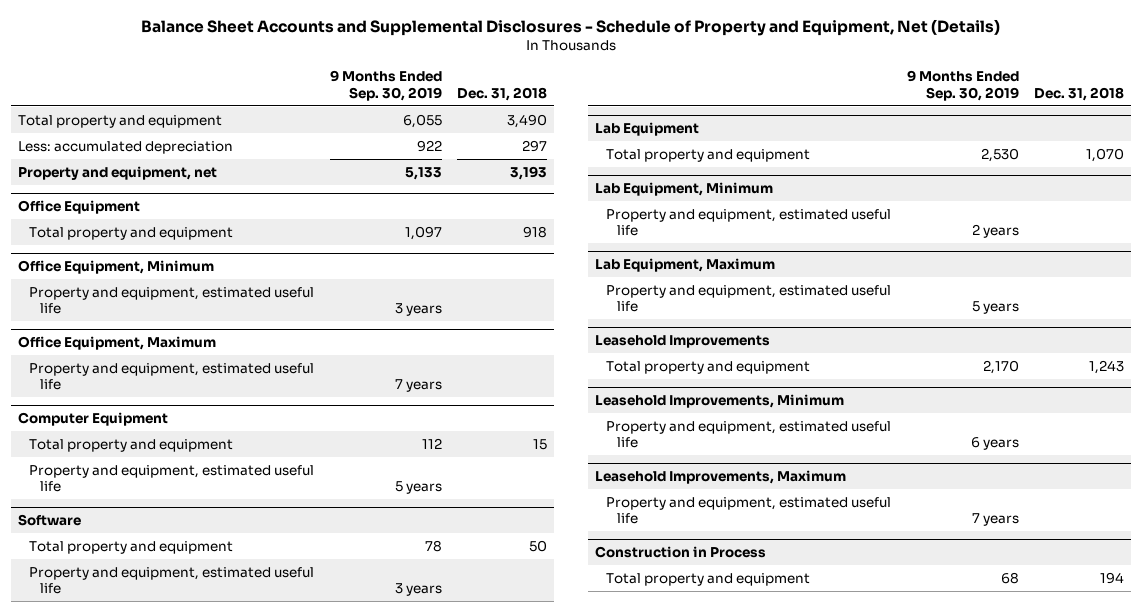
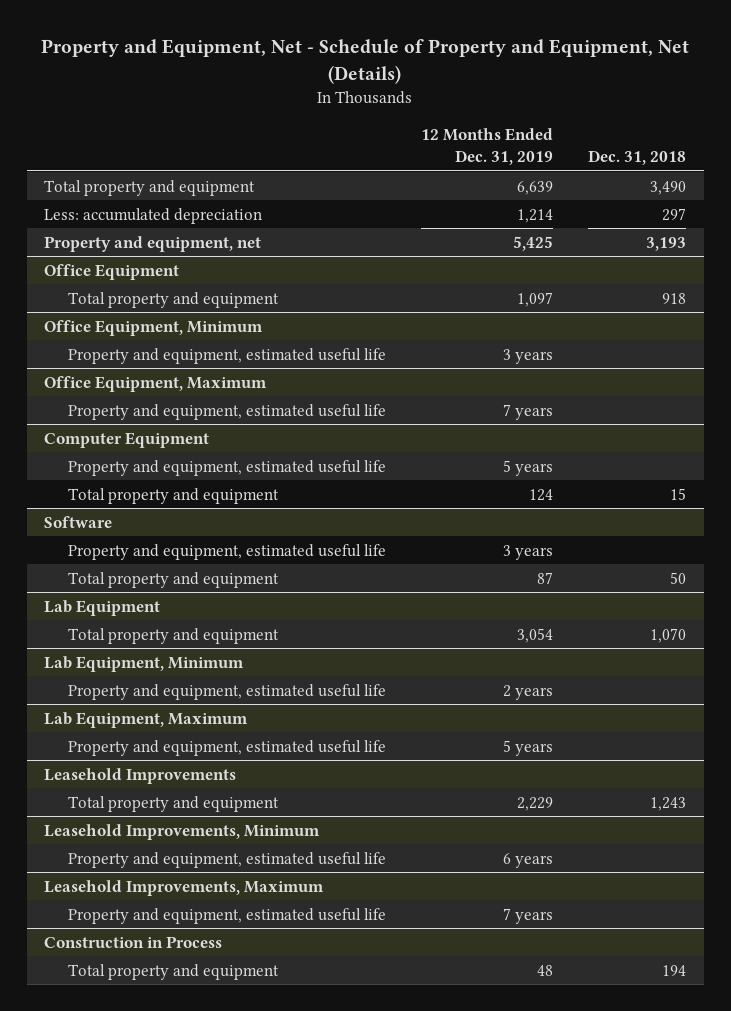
- Balance Sheet Accounts and Supplemental Disclosures - Schedule of Property and Equipment, Net (Details)
+ Property and Equipment, Net - Schedule of Property and Equipment, Net (Details)
- | 9 Months Ended Sep. 30, 2019 | Dec. 31, 2018
+ | 12 Months Ended Dec. 31, 2019 | Dec. 31, 2018
@ Computer Equipment
moved down: Total property and equipment | 124 | 15
@ Software
moved down: Total property and equipment | 87 | 50

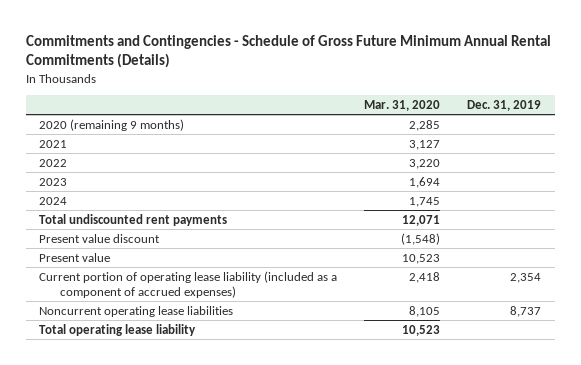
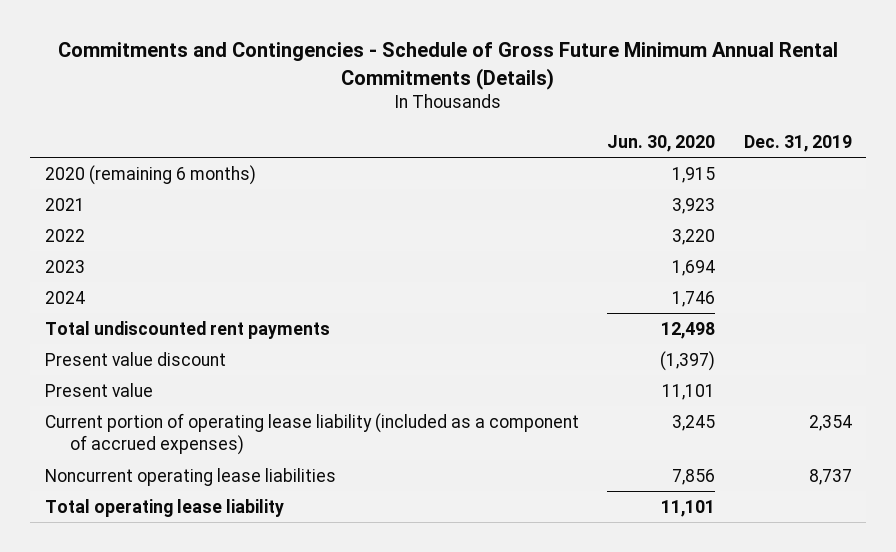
- | Mar. 31, 2020 | Dec. 31, 2019
+ | Jun. 30, 2020 | Dec. 31, 2019
- 2020 (remaining 9 months) | 2,285 |
+ 2020 (remaining 6 months) | 1,915 |

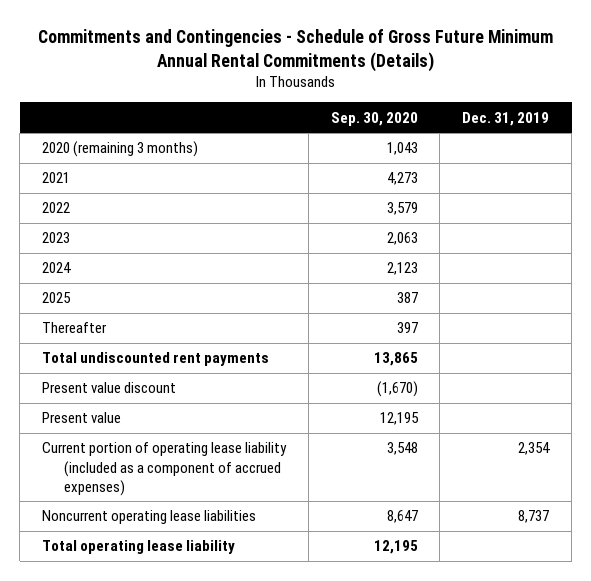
- | Jun. 30, 2020 | Dec. 31, 2019
+ | Sep. 30, 2020 | Dec. 31, 2019
- 2020 (remaining 6 months) | 1,915 |
+ 2020 (remaining 3 months) | 1,043 |
+ 2025 | 387 |
+ Thereafter | 397 |

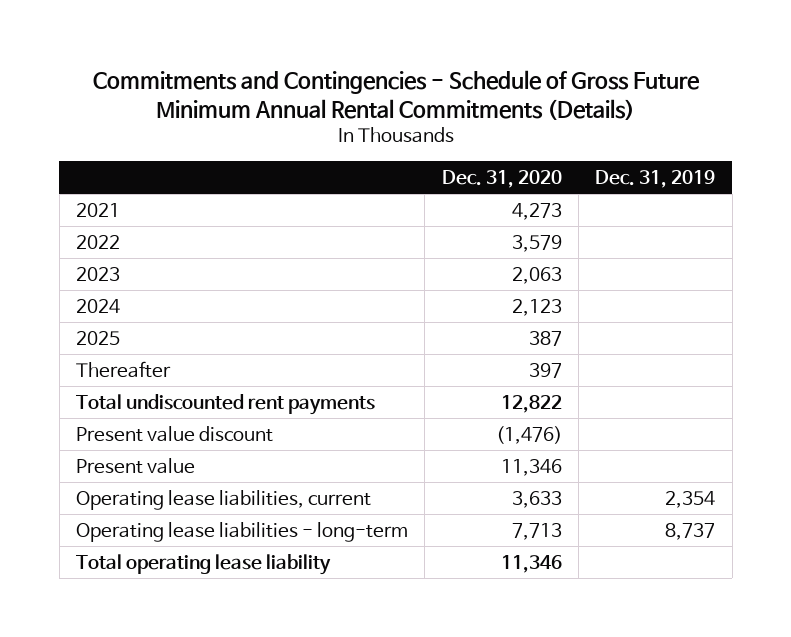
- | Sep. 30, 2020 | Dec. 31, 2019
+ | Dec. 31, 2020 | Dec. 31, 2019
- 2020 (remaining 3 months) | 1,043 |
- Current portion of operating lease liability (included as a component of accrued expenses) | 3,548 | 2,354
- Noncurrent operating lease liabilities | 8,647 | 8,737
+ Operating lease liabilities, current | 3,633 | 2,354
+ Operating lease liabilities - long-term | 7,713 | 8,737

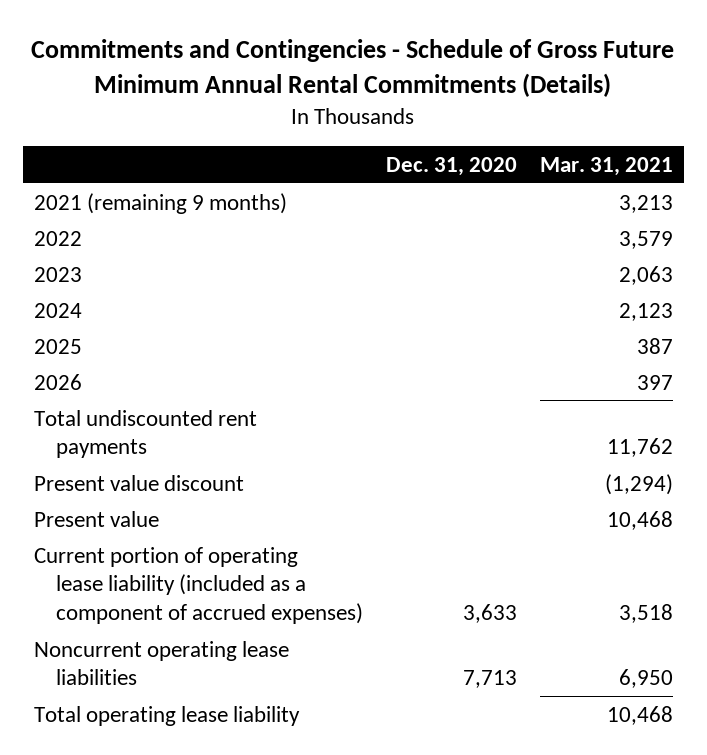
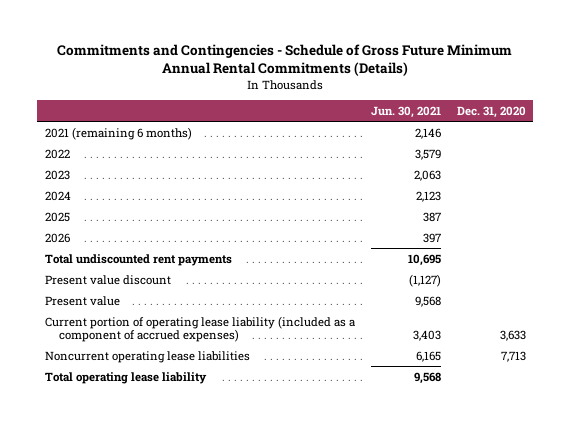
- | Dec. 31, 2020 | Mar. 31, 2021
+ | Jun. 30, 2021 | Dec. 31, 2020
- 2021 (remaining 9 months) | | 3,213
+ 2021 (remaining 6 months) | 2,146 |

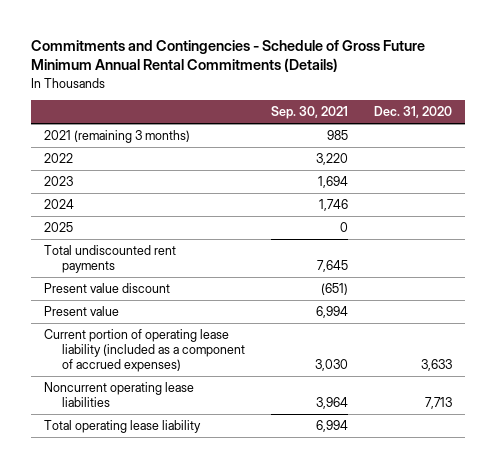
- | Jun. 30, 2021 | Dec. 31, 2020
+ | Sep. 30, 2021 | Dec. 31, 2020
- 2021 (remaining 6 months) | 2,146 |
+ 2021 (remaining 3 months) | 985 |
- 2026 | 397 |

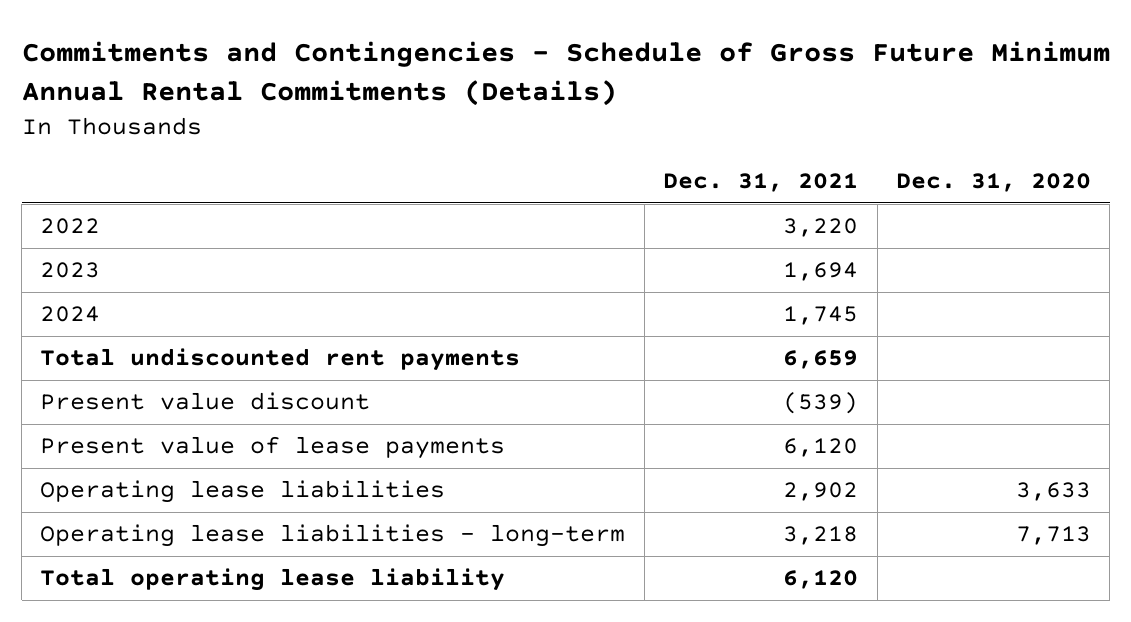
- | Sep. 30, 2021 | Dec. 31, 2020
+ | Dec. 31, 2021 | Dec. 31, 2020
- 2021 (remaining 3 months) | 985 |
- 2025 | 0 |
- Present value | 6,994 |
- Current portion of operating lease liability (included as a component of accrued expenses) | 3,030 | 3,633
- Noncurrent operating lease liabilities | 3,964 | 7,713
+ Present value of lease payments | 6,120 |
+ Operating lease liabilities | 2,902 | 3,633
+ Operating lease liabilities - long-term | 3,218 | 7,713

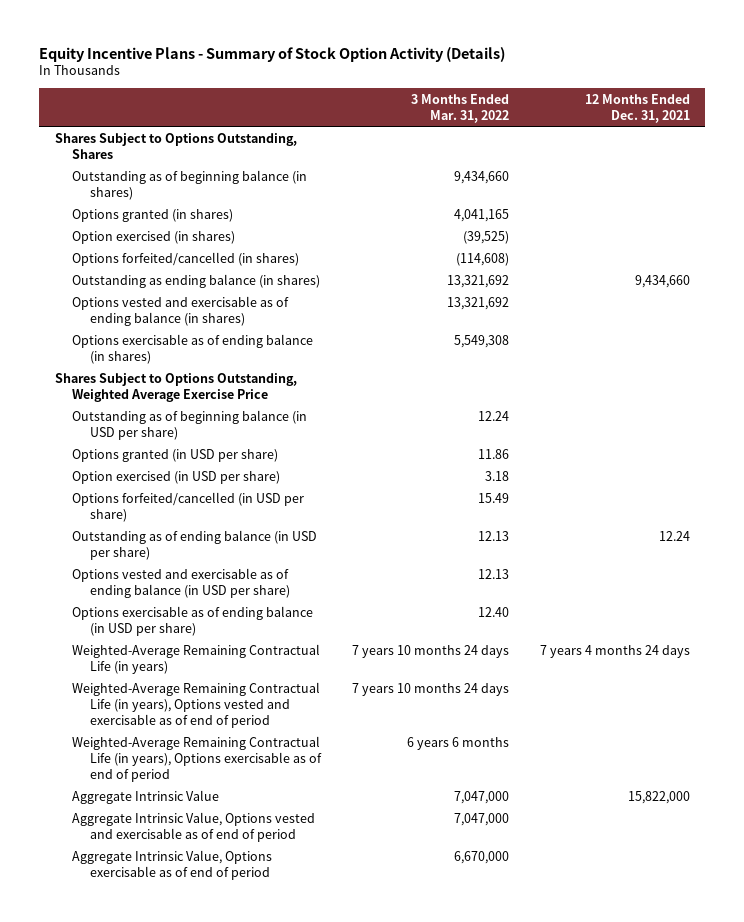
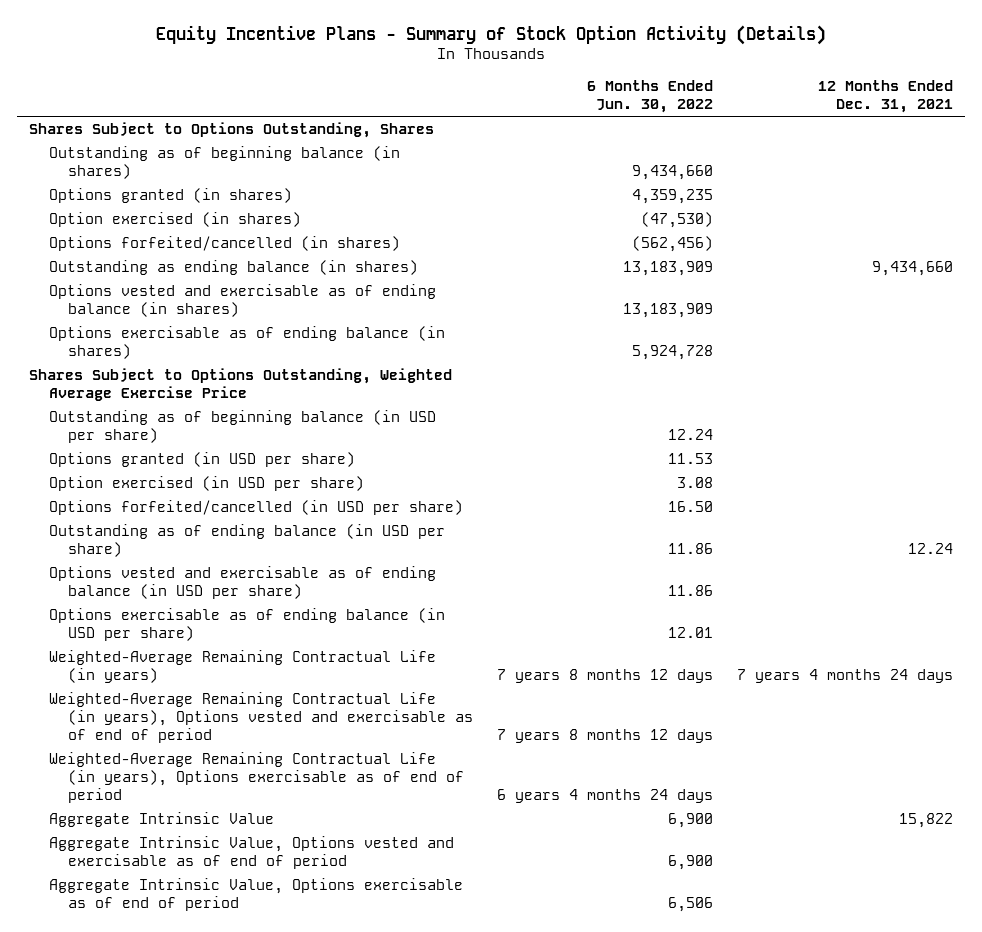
- | 3 Months Ended Mar. 31, 2022 | 12 Months Ended Dec. 31, 2021
+ | 6 Months Ended Jun. 30, 2022 | 12 Months Ended Dec. 31, 2021
- Aggregate Intrinsic Value | 7,047,000 | 15,822,000
+ Aggregate Intrinsic Value | 6,900 | 15,822

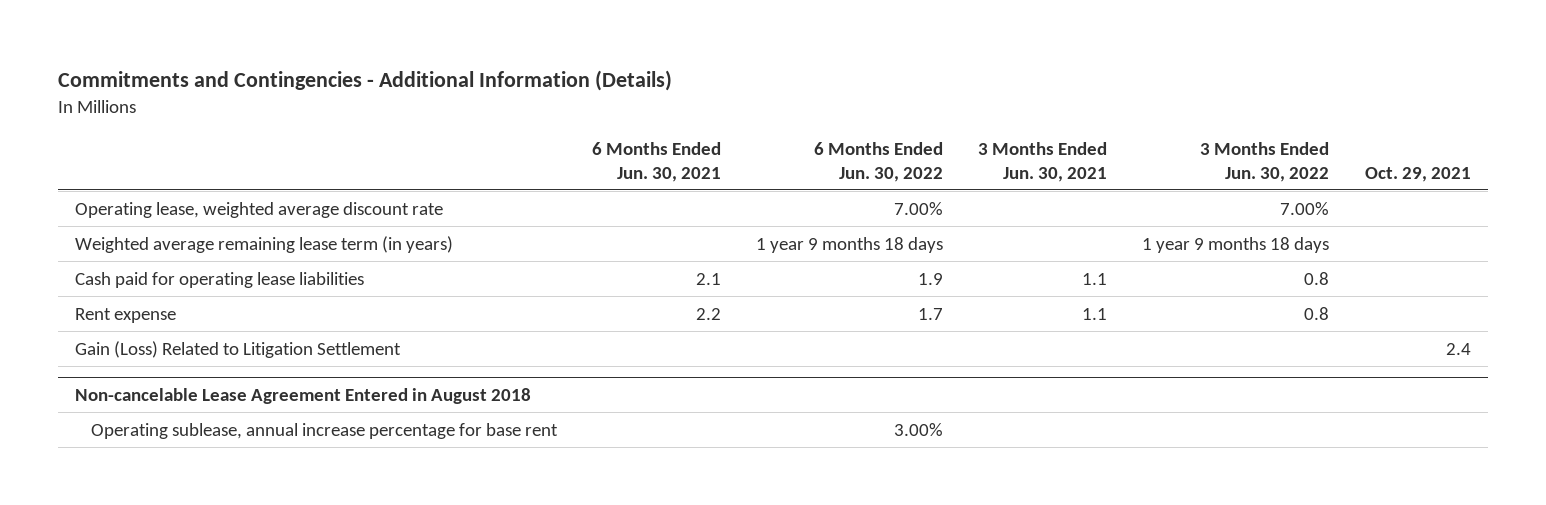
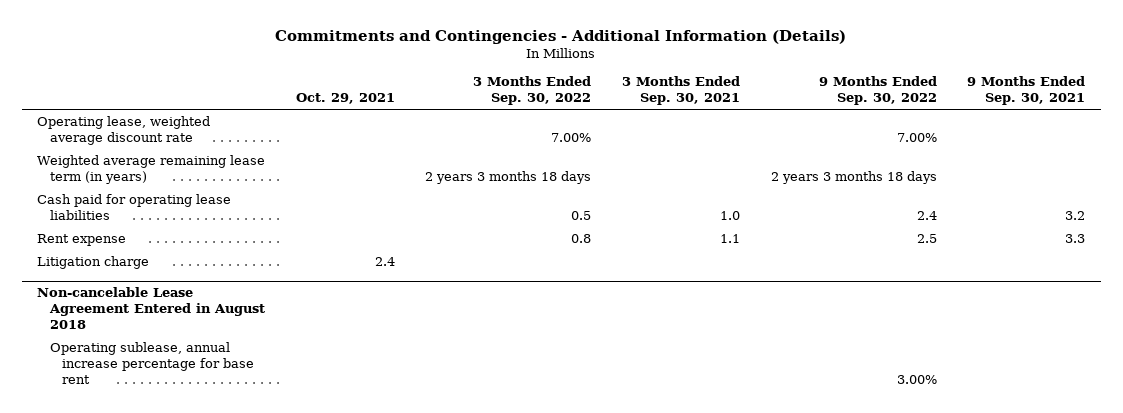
- | 6 Months Ended Jun. 30, 2021 | 6 Months Ended Jun. 30, 2022 | 3 Months Ended Jun. 30, 2021 | 3 Months Ended Jun. 30, 2022 | Oct. 29, 2021
+ | Oct. 29, 2021 | 3 Months Ended Sep. 30, 2022 | 3 Months Ended Sep. 30, 2021 | 9 Months Ended Sep. 30, 2022 | 9 Months Ended Sep. 30, 2021
- Gain (Loss) Related to Litigation Settlement | | | | | 2.4
+ Litigation charge | 2.4 | | | |

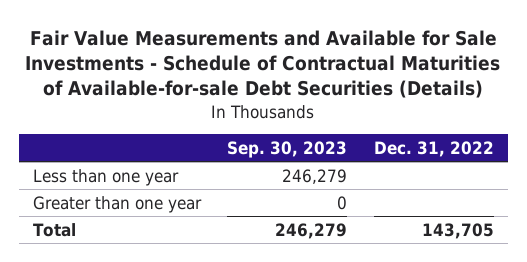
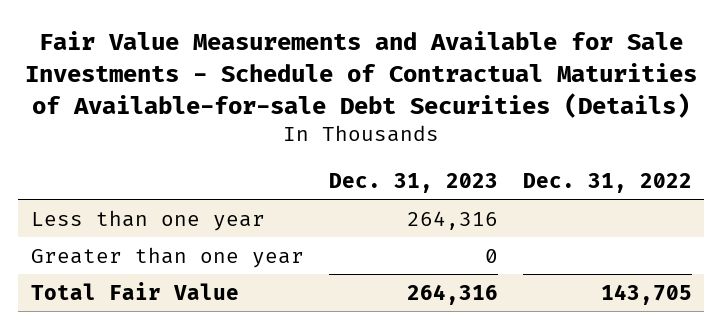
- | Sep. 30, 2023 | Dec. 31, 2022
+ | Dec. 31, 2023 | Dec. 31, 2022
- Total | 246,279 | 143,705
+ Total Fair Value | 264,316 | 143,705

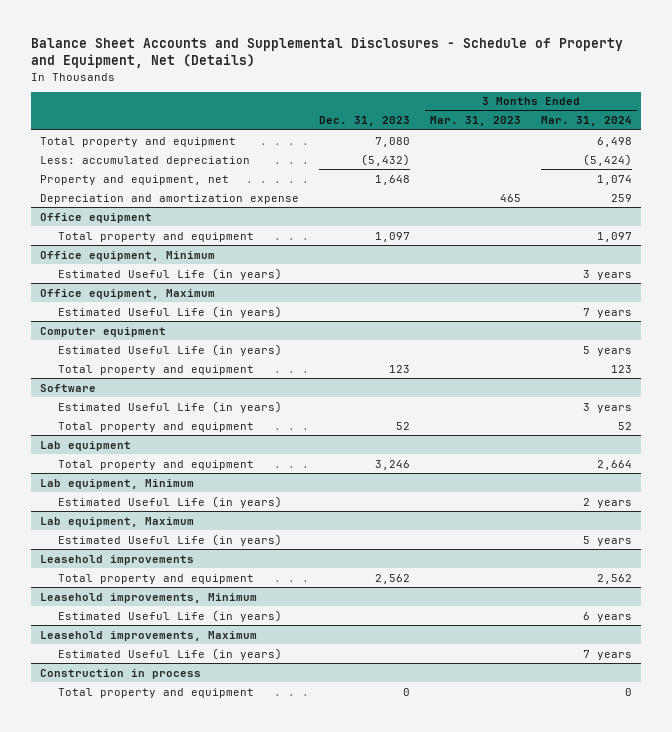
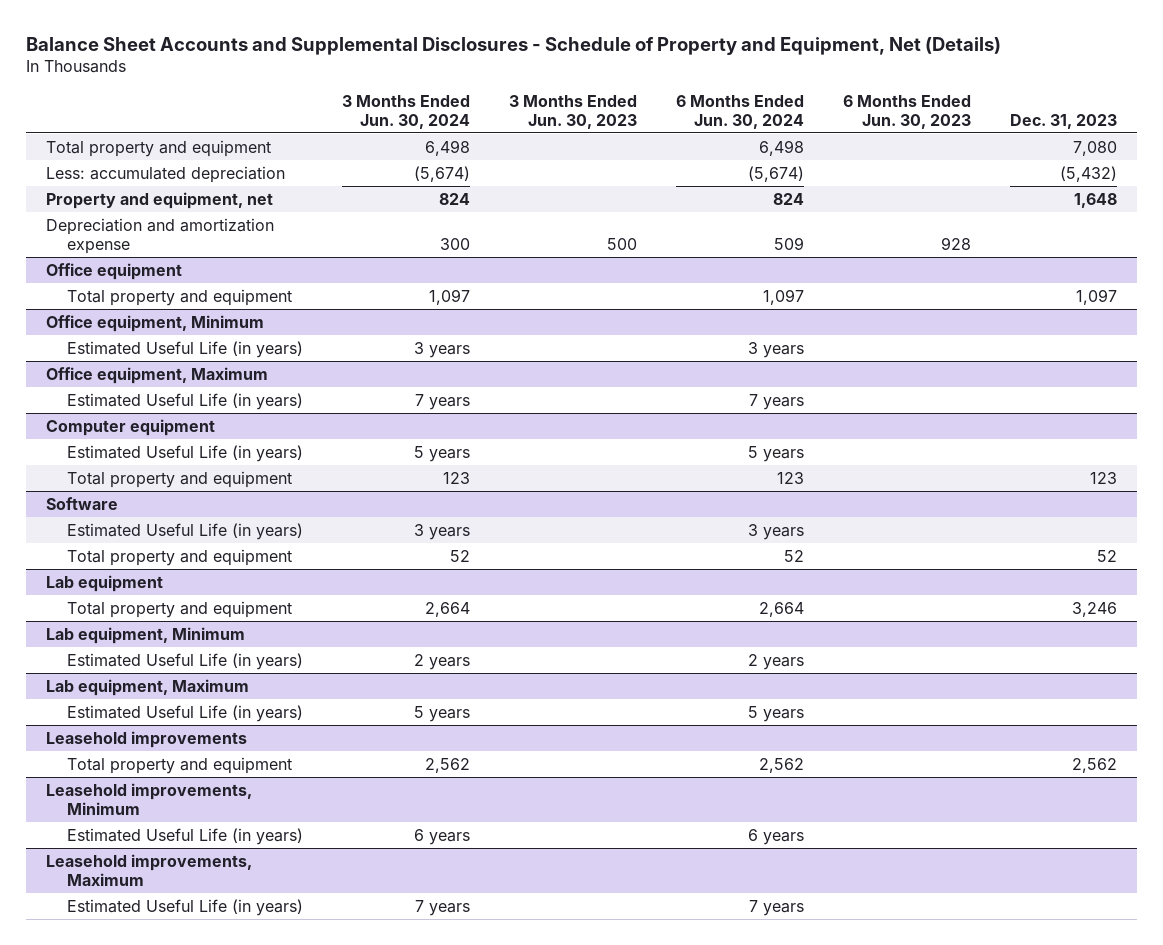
- | Dec. 31, 2023 | 3 Months Ended Mar. 31, 2023 | 3 Months Ended Mar. 31, 2024
+ | 3 Months Ended Jun. 30, 2024 | 3 Months Ended Jun. 30, 2023 | 6 Months Ended Jun. 30, 2024 | 6 Months Ended Jun. 30, 2023 | Dec. 31, 2023
- Construction in process
- Total property and equipment | 0 | | 0

